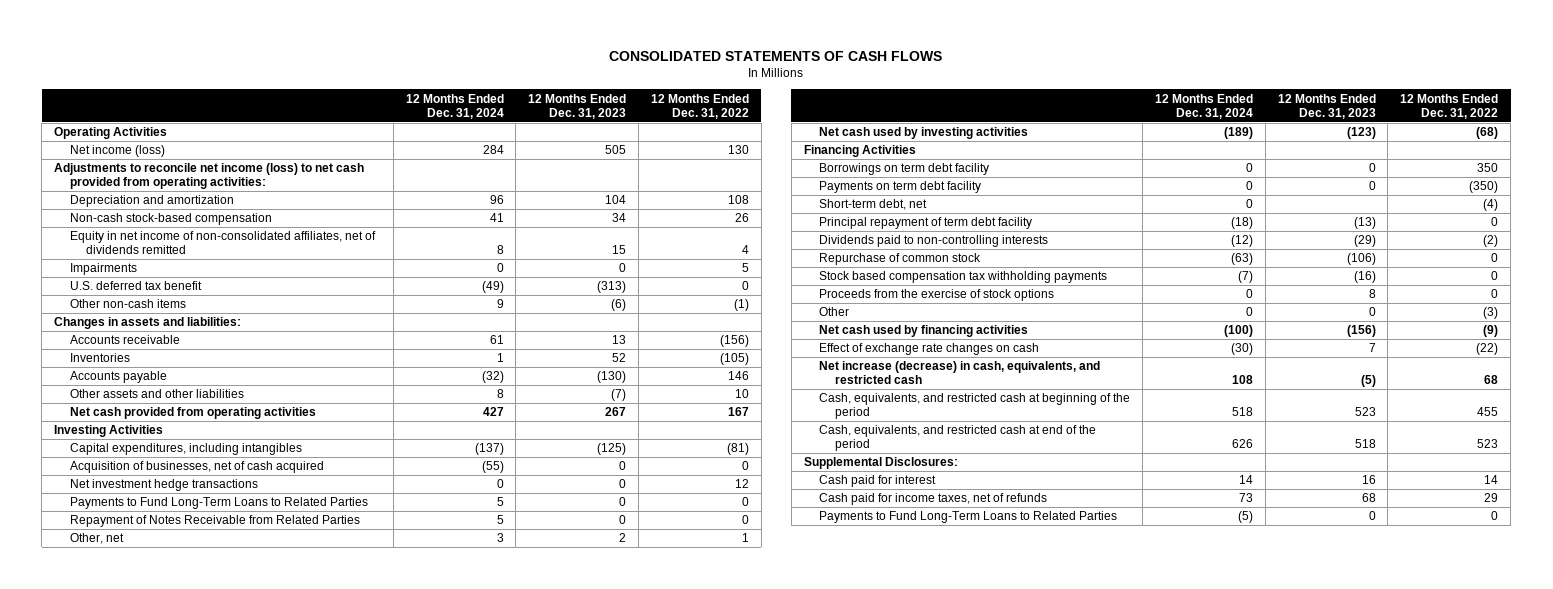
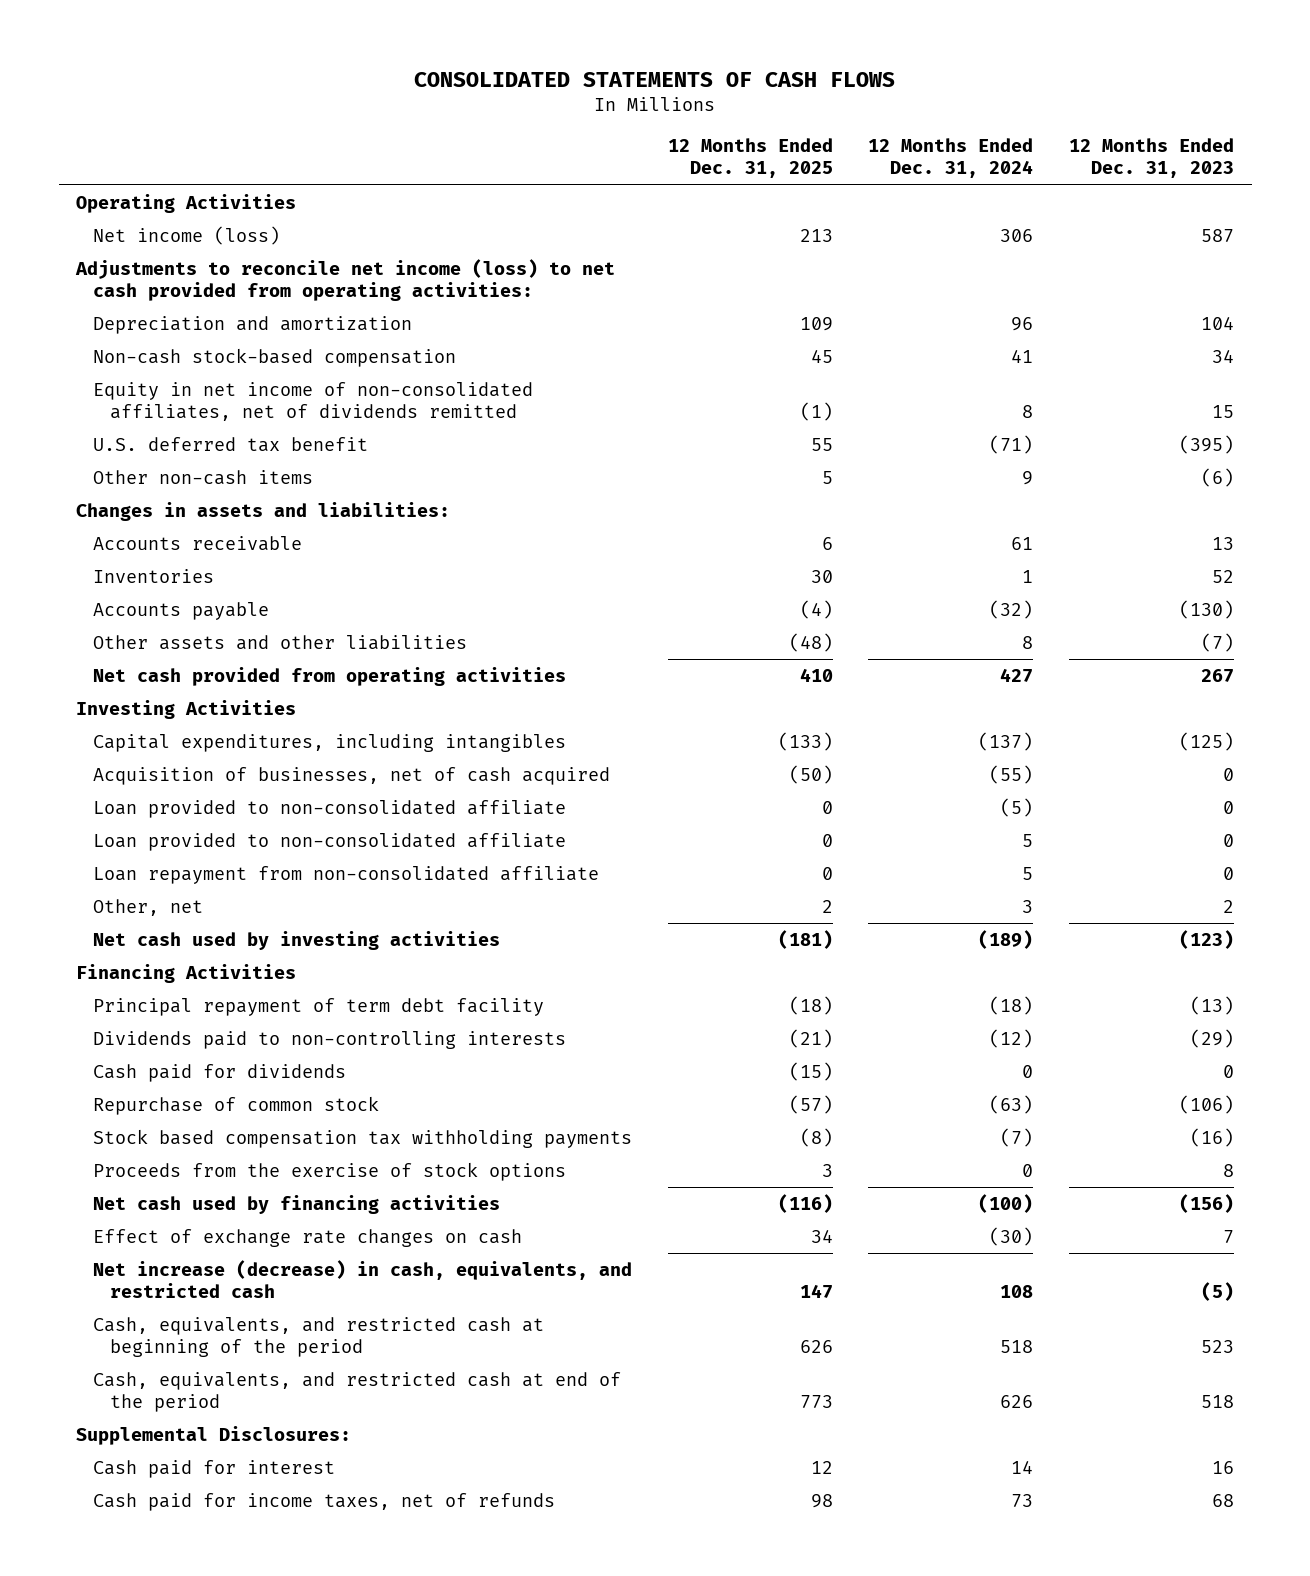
- | 12 Months Ended Dec. 31, 2024 | 12 Months Ended Dec. 31, 2023 | 12 Months Ended Dec. 31, 2022
+ | 12 Months Ended Dec. 31, 2025 | 12 Months Ended Dec. 31, 2024 | 12 Months Ended Dec. 31, 2023
- Net income (loss) | 284 | 505 | 130
+ Net income (loss) | 213 | 306 | 587
- Impairments | 0 | 0 | 5
- U.S. deferred tax benefit | (49) | (313) | 0
+ U.S. deferred tax benefit | 55 | (71) | (395)
- Net investment hedge transactions | 0 | 0 | 12
- Payments to Fund Long-Term Loans to Related Parties | 5 | 0 | 0
- Repayment of Notes Receivable from Related Parties | 5 | 0 | 0
+ Loan provided to non-consolidated affiliate | 0 | (5) | 0
+ Loan provided to non-consolidated affiliate | 0 | 5 | 0
+ Loan repayment from non-consolidated affiliate | 0 | 5 | 0
- Borrowings on term debt facility | 0 | 0 | 350
- Payments on term debt facility | 0 | 0 | (350)
- Short-term debt, net | 0 | | (4)
+ Cash paid for dividends | (15) | 0 | 0
- Other | 0 | 0 | (3)
- Payments to Fund Long-Term Loans to Related Parties | (5) | 0 | 0

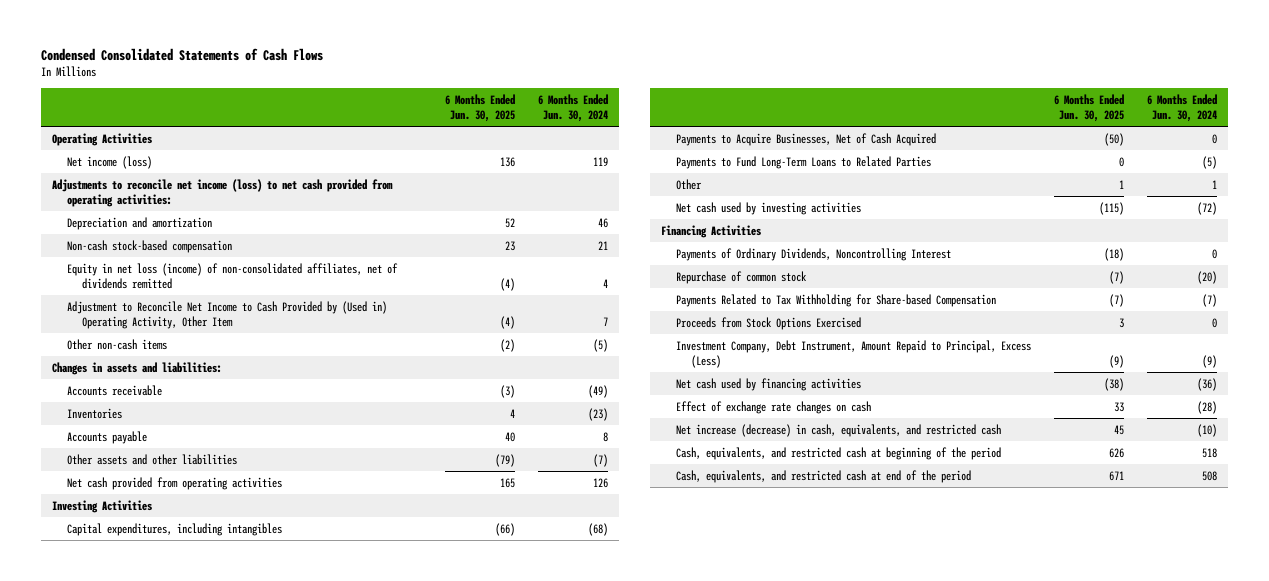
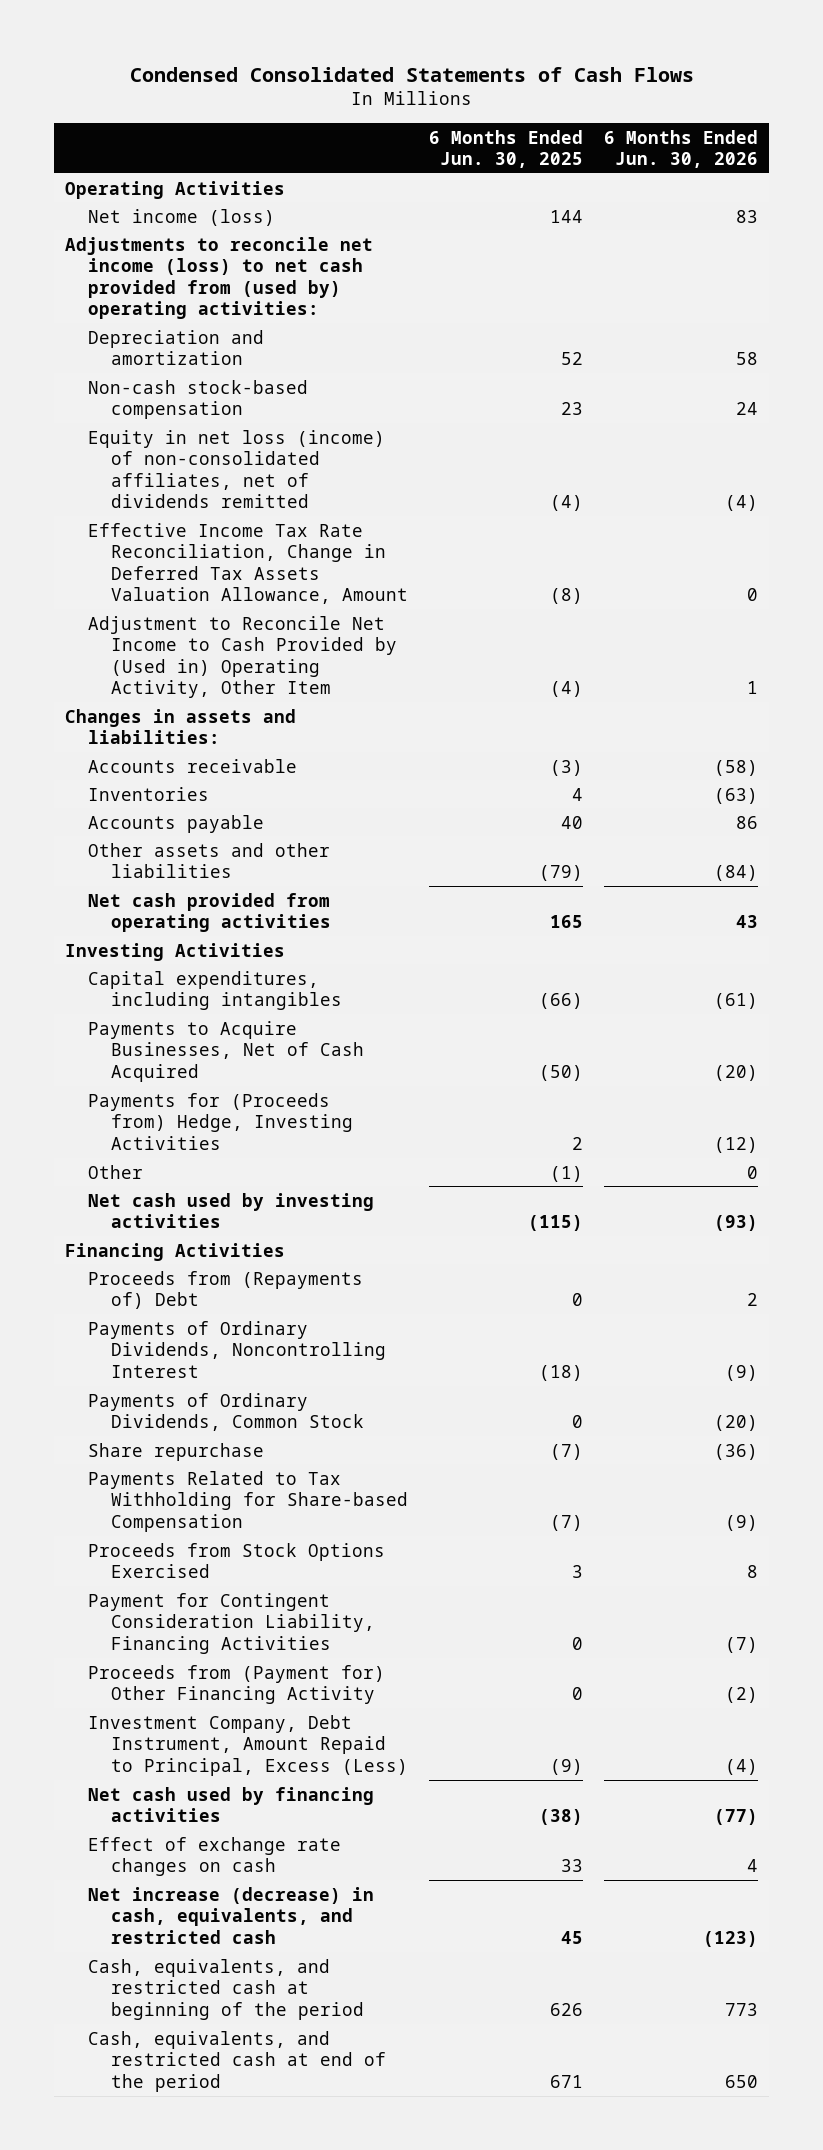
- | 6 Months Ended Jun. 30, 2025 | 6 Months Ended Jun. 30, 2024
+ | 6 Months Ended Jun. 30, 2025 | 6 Months Ended Jun. 30, 2026
- Net income (loss) | 136 | 119
- Adjustments to reconcile net income (loss) to net cash provided from operating activities:
+ Net income (loss) | 144 | 83
+ Adjustments to reconcile net income (loss) to net cash provided from (used by) operating activities:
+ Effective Income Tax Rate Reconciliation, Change in Deferred Tax Assets Valuation Allowance, Amount | (8) | 0
- Other non-cash items | (2) | (5)
- Payments to Fund Long-Term Loans to Related Parties | 0 | (5)
- Other | 1 | 1
+ Payments for (Proceeds from) Hedge, Investing Activities | 2 | (12)
+ Other | (1) | 0
+ Proceeds from (Repayments of) Debt | 0 | 2
- Repurchase of common stock | (7) | (20)
+ Payments of Ordinary Dividends, Common Stock | 0 | (20)
+ Share repurchase | (7) | (36)
+ Payment for Contingent Consideration Liability, Financing Activities | 0 | (7)
+ Proceeds from (Payment for) Other Financing Activity | 0 | (2)

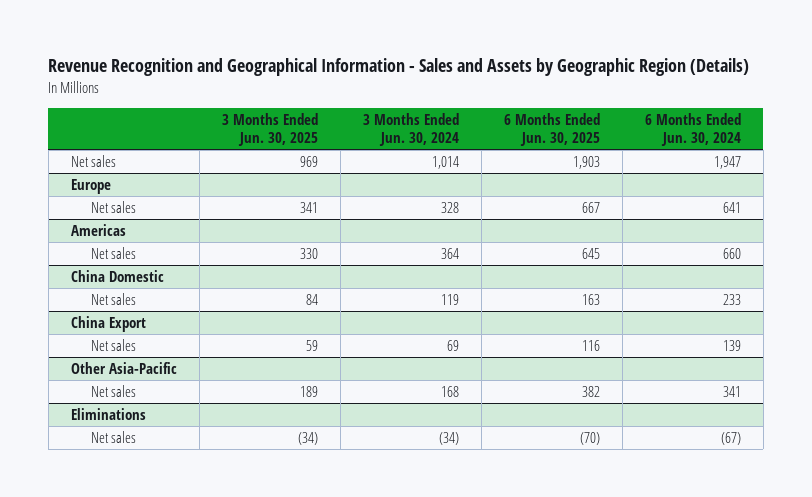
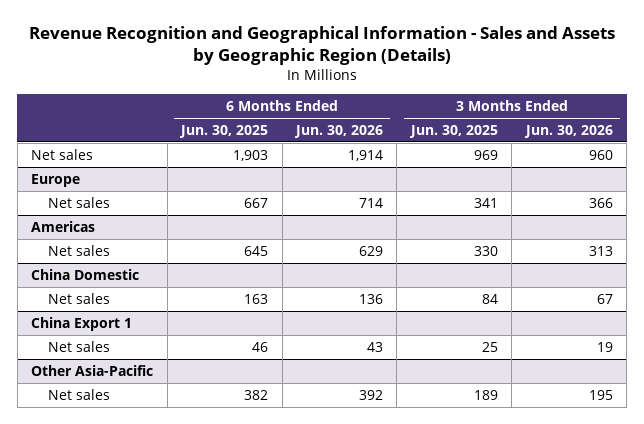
- | 3 Months Ended Jun. 30, 2025 | 3 Months Ended Jun. 30, 2024 | 6 Months Ended Jun. 30, 2025 | 6 Months Ended Jun. 30, 2024
+ | 6 Months Ended Jun. 30, 2025 | 6 Months Ended Jun. 30, 2026 | 3 Months Ended Jun. 30, 2025 | 3 Months Ended Jun. 30, 2026
- China Export
- Net sales | 59 | 69 | 116 | 139
+ China Export 1
+ Net sales | 46 | 43 | 25 | 19
- Eliminations
- Net sales | (34) | (34) | (70) | (67)

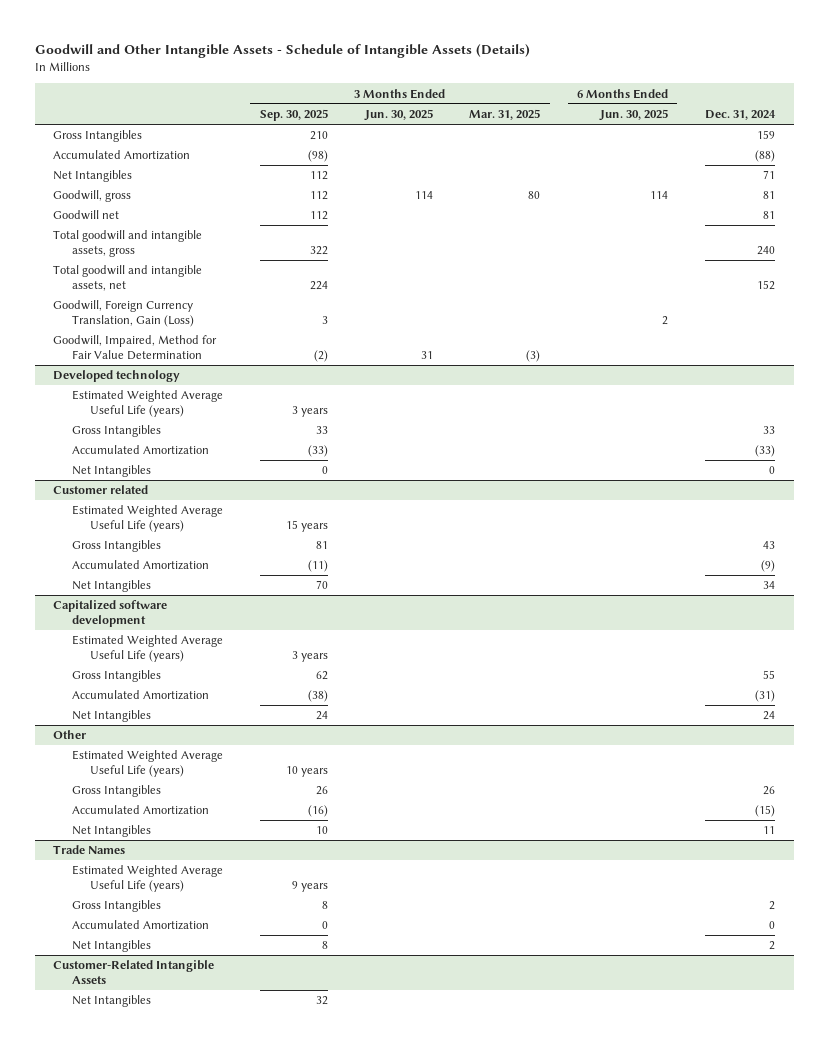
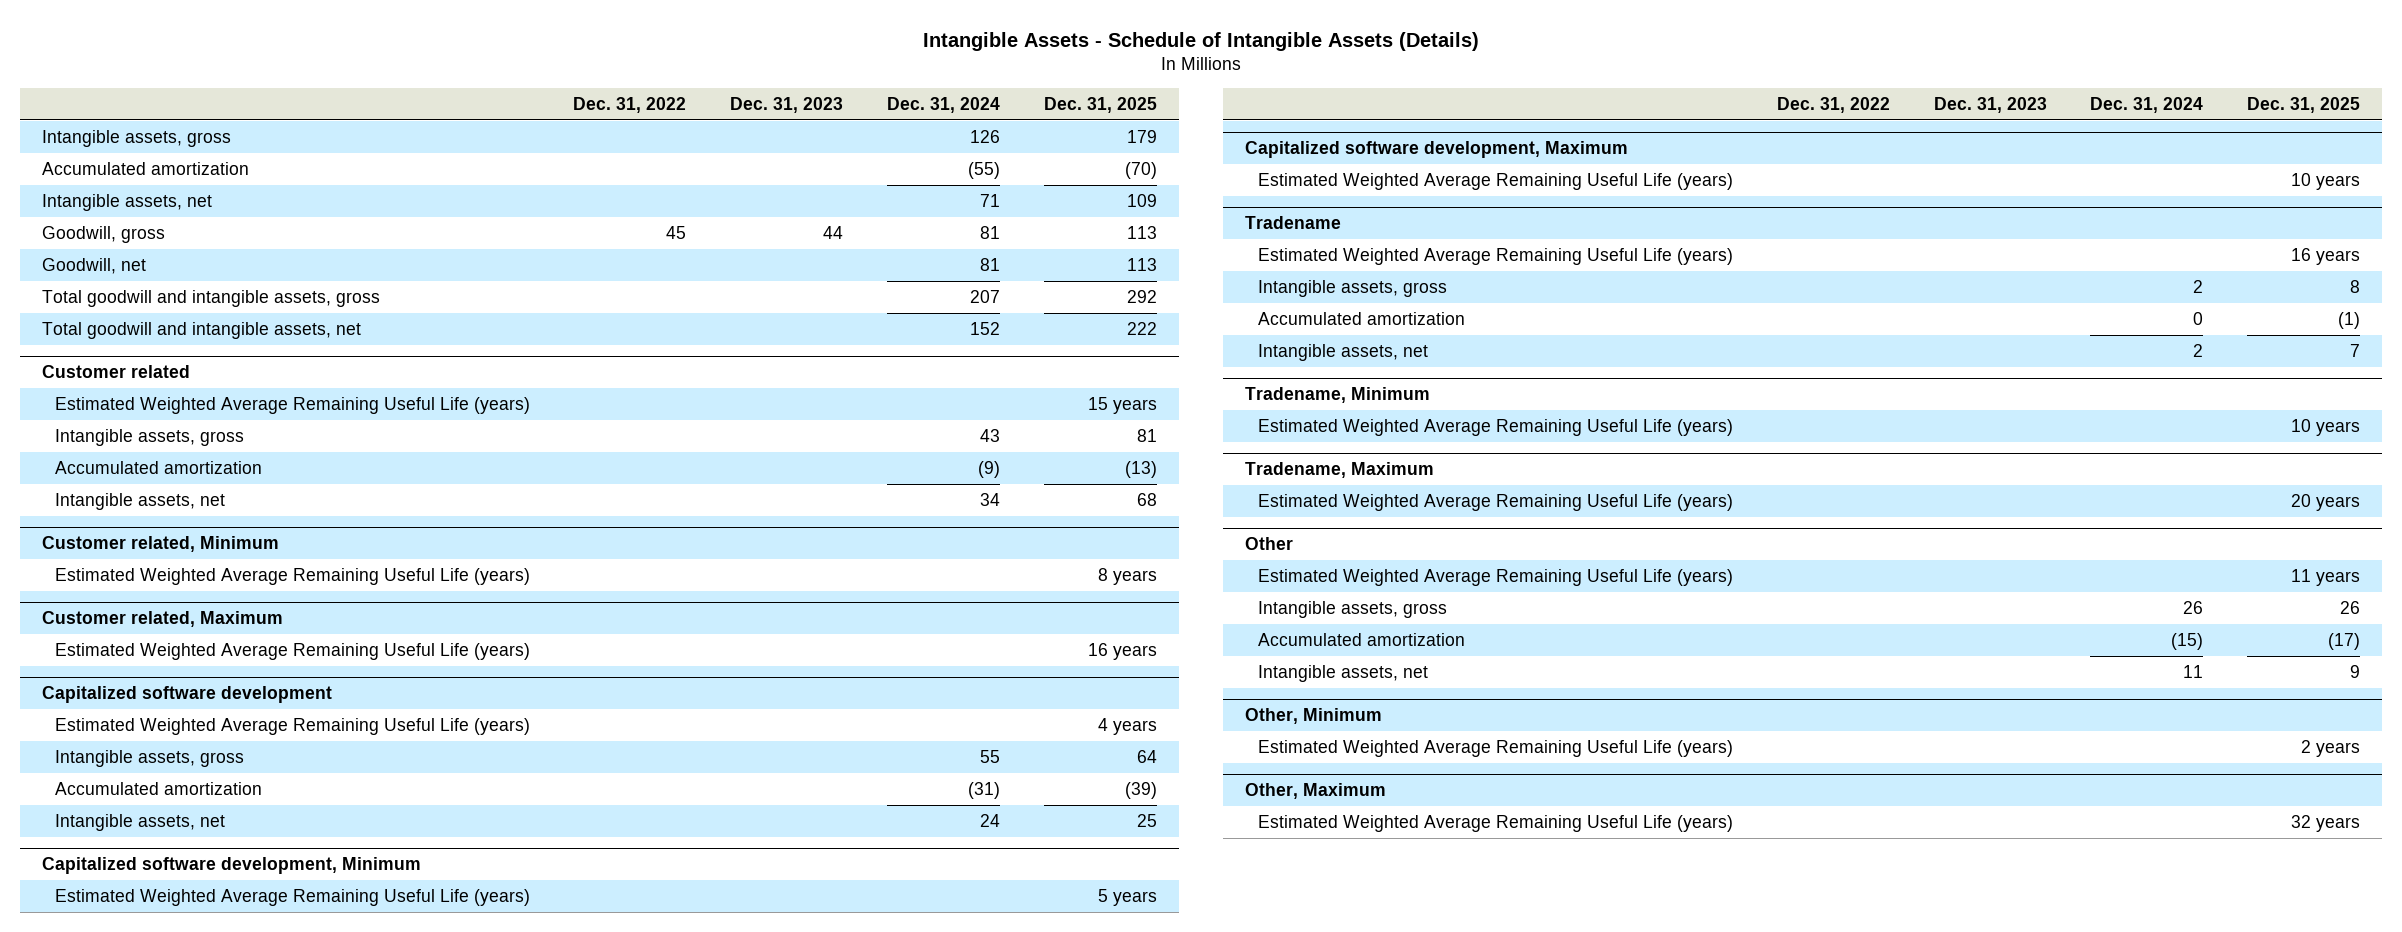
- Goodwill and Other Intangible Assets - Schedule of Intangible Assets (Details)
+ Intangible Assets - Schedule of Intangible Assets (Details)
- | 3 Months Ended Sep. 30, 2025 | 3 Months Ended Jun. 30, 2025 | 3 Months Ended Mar. 31, 2025 | 6 Months Ended Jun. 30, 2025 | Dec. 31, 2024
+ | Dec. 31, 2022 | Dec. 31, 2023 | Dec. 31, 2024 | Dec. 31, 2025
- Gross Intangibles | 210 | | | | 159
- Accumulated Amortization | (98) | | | | (88)
- Net Intangibles | 112 | | | | 71
+ Intangible assets, gross | | | 126 | 179
+ Accumulated amortization | | | (55) | (70)
+ Intangible assets, net | | | 71 | 109
- Goodwill net | 112 | | | | 81
- Total goodwill and intangible assets, gross | 322 | | | | 240
+ Goodwill, net | | | 81 | 113
+ Total goodwill and intangible assets, gross | | | 207 | 292
- Goodwill, Foreign Currency Translation, Gain (Loss) | 3 | | | 2 |
- Goodwill, Impaired, Method for Fair Value Determination | (2) | 31 | (3) | |
- Developed technology
- Estimated Weighted Average Useful Life (years) | 3 years | | | |
- Gross Intangibles | 33 | | | | 33
- Accumulated Amortization | (33) | | | | (33)
- Net Intangibles | 0 | | | | 0
@ Customer related
- Estimated Weighted Average Useful Life (years) | 15 years | | | |
- Gross Intangibles | 81 | | | | 43
- Accumulated Amortization | (11) | | | | (9)
- Net Intangibles | 70 | | | | 34
+ Estimated Weighted Average Remaining Useful Life (years) | | | | 15 years
+ Intangible assets, gross | | | 43 | 81
+ Accumulated amortization | | | (9) | (13)
+ Intangible assets, net | | | 34 | 68
+ Customer related, Minimum
+ Estimated Weighted Average Remaining Useful Life (years) | | | | 8 years
+ Customer related, Maximum
+ Estimated Weighted Average Remaining Useful Life (years) | | | | 16 years
@ Capitalized software development
- Estimated Weighted Average Useful Life (years) | 3 years | | | |
- Gross Intangibles | 62 | | | | 55
- Accumulated Amortization | (38) | | | | (31)
- Net Intangibles | 24 | | | | 24
+ Estimated Weighted Average Remaining Useful Life (years) | | | | 4 years
+ Intangible assets, gross | | | 55 | 64
+ Accumulated amortization | | | (31) | (39)
+ Intangible assets, net | | | 24 | 25
+ Capitalized software development, Minimum
+ Estimated Weighted Average Remaining Useful Life (years) | | | | 5 years
+ Capitalized software development, Maximum
+ Estimated Weighted Average Remaining Useful Life (years) | | | | 10 years
+ Tradename
+ Estimated Weighted Average Remaining Useful Life (years) | | | | 16 years
+ Intangible assets, gross | | | 2 | 8
+ Accumulated amortization | | | 0 | (1)
+ Intangible assets, net | | | 2 | 7
+ Tradename, Minimum
+ Estimated Weighted Average Remaining Useful Life (years) | | | | 10 years
+ Tradename, Maximum
+ Estimated Weighted Average Remaining Useful Life (years) | | | | 20 years
@ Other
- Estimated Weighted Average Useful Life (years) | 10 years | | | |
- Gross Intangibles | 26 | | | | 26
- Accumulated Amortization | (16) | | | | (15)
- Net Intangibles | 10 | | | | 11
- Trade Names
- Estimated Weighted Average Useful Life (years) | 9 years | | | |
- Gross Intangibles | 8 | | | | 2
- Accumulated Amortization | 0 | | | | 0
- Net Intangibles | 8 | | | | 2
- Customer-Related Intangible Assets
- Net Intangibles | 32 | | | |
@ Other
+ Estimated Weighted Average Remaining Useful Life (years) | | | | 11 years
+ Intangible assets, gross | | | 26 | 26
+ Accumulated amortization | | | (15) | (17)
+ Intangible assets, net | | | 11 | 9
+ Other, Minimum
+ Estimated Weighted Average Remaining Useful Life (years) | | | | 2 years
+ Other, Maximum
+ Estimated Weighted Average Remaining Useful Life (years) | | | | 32 years

